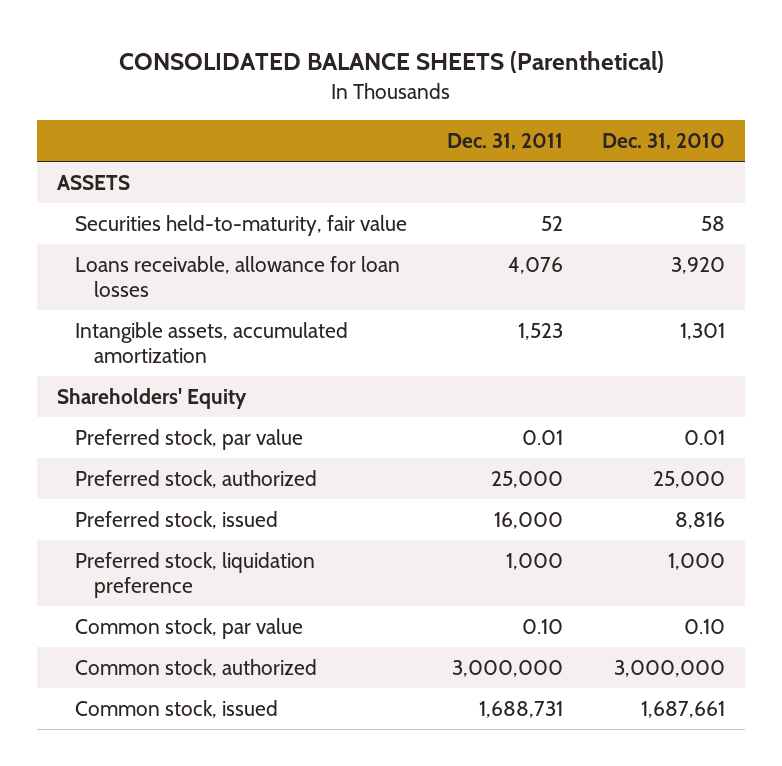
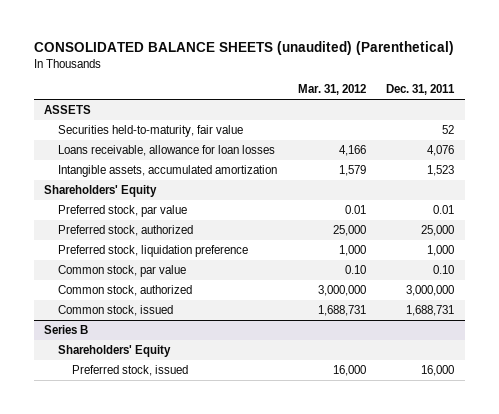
- CONSOLIDATED BALANCE SHEETS (Parenthetical)
+ CONSOLIDATED BALANCE SHEETS (unaudited) (Parenthetical)
- | Dec. 31, 2011 | Dec. 31, 2010
+ | Mar. 31, 2012 | Dec. 31, 2011
- Preferred stock, issued | 16,000 | 8,816
+ Series B
+ Shareholders' Equity
+ Preferred stock, issued | 16,000 | 16,000

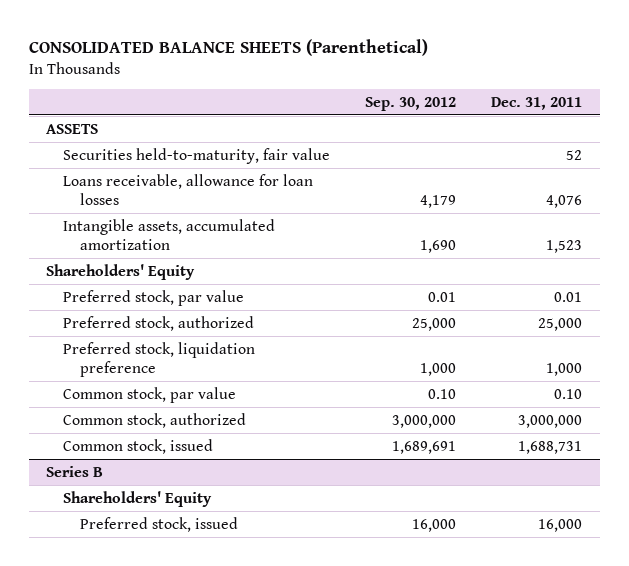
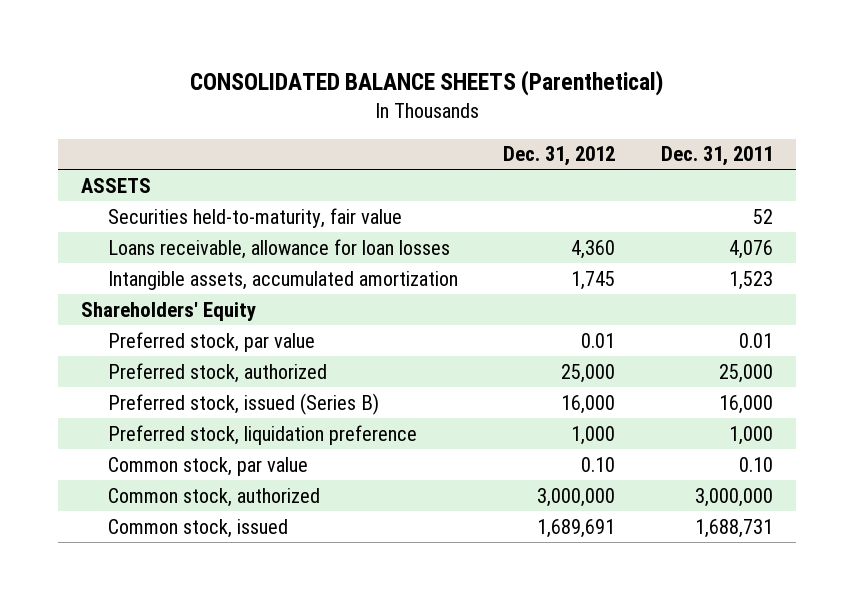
- | Sep. 30, 2012 | Dec. 31, 2011
+ | Dec. 31, 2012 | Dec. 31, 2011
+ Preferred stock, issued (Series B) | 16,000 | 16,000
- Series B
- Shareholders' Equity
- Preferred stock, issued | 16,000 | 16,000

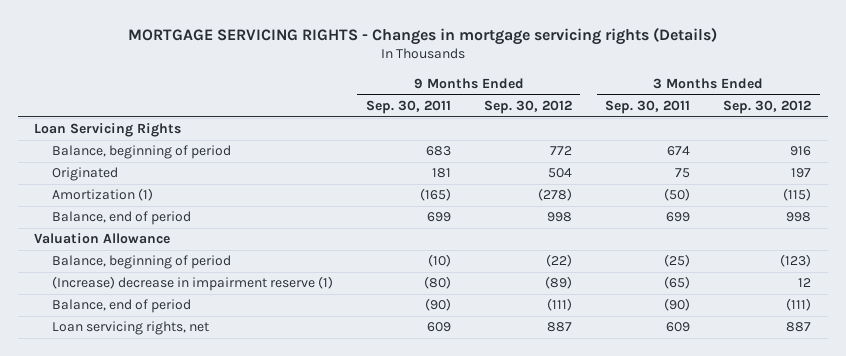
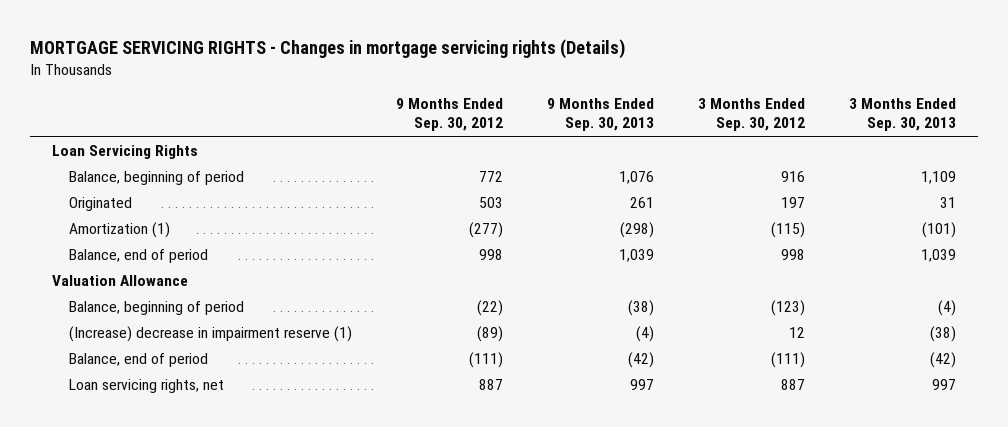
- | 9 Months Ended Sep. 30, 2011 | 9 Months Ended Sep. 30, 2012 | 3 Months Ended Sep. 30, 2011 | 3 Months Ended Sep. 30, 2012
+ | 9 Months Ended Sep. 30, 2012 | 9 Months Ended Sep. 30, 2013 | 3 Months Ended Sep. 30, 2012 | 3 Months Ended Sep. 30, 2013
- Originated | 181 | 504 | 75 | 197
- Amortization (1) | (165) | (278) | (50) | (115)
+ Originated | 503 | 261 | 197 | 31
+ Amortization (1) | (277) | (298) | (115) | (101)

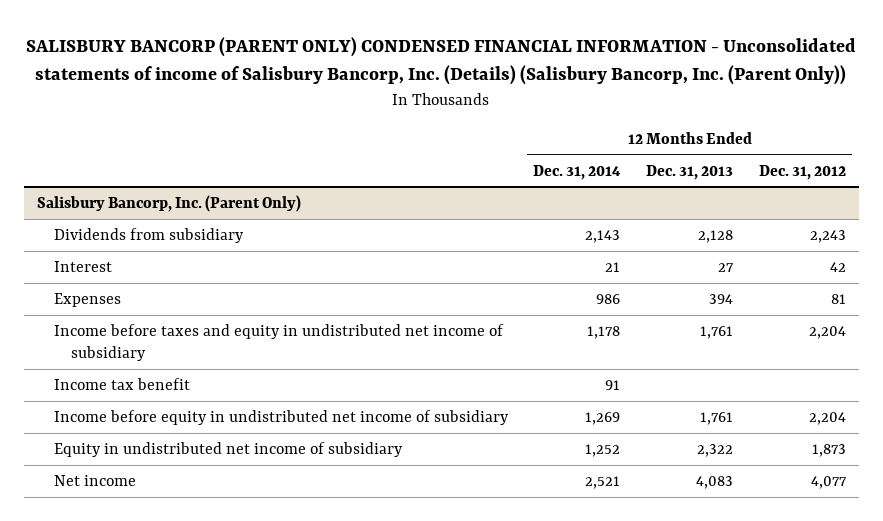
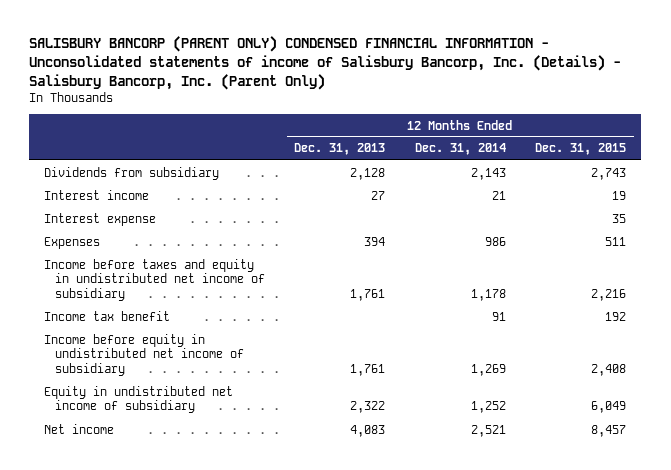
- SALISBURY BANCORP (PARENT ONLY) CONDENSED FINANCIAL INFORMATION - Unconsolidated statements of income of Salisbury Bancorp, Inc. (Details) (Salisbury Bancorp, Inc. (Parent Only))
+ SALISBURY BANCORP (PARENT ONLY) CONDENSED FINANCIAL INFORMATION - Unconsolidated statements of income of Salisbury Bancorp, Inc. (Details) - Salisbury Bancorp, Inc. (Parent Only)
- | 12 Months Ended Dec. 31, 2014 | 12 Months Ended Dec. 31, 2013 | 12 Months Ended Dec. 31, 2012
+ | 12 Months Ended Dec. 31, 2013 | 12 Months Ended Dec. 31, 2014 | 12 Months Ended Dec. 31, 2015
- Salisbury Bancorp, Inc. (Parent Only)
- Interest | 21 | 27 | 42
+ Interest income | 27 | 21 | 19
+ Interest expense | | | 35

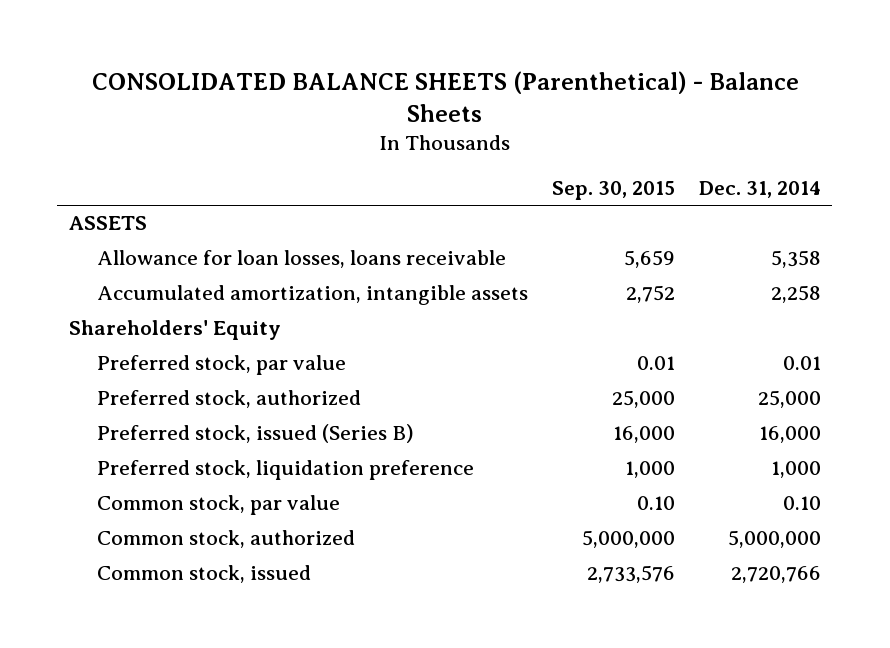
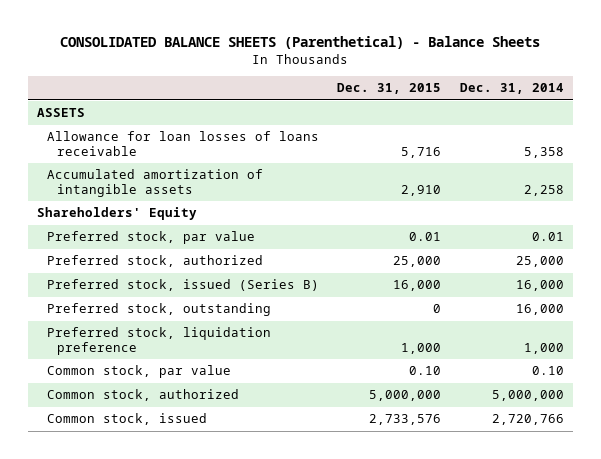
- | Sep. 30, 2015 | Dec. 31, 2014
+ | Dec. 31, 2015 | Dec. 31, 2014
- Allowance for loan losses, loans receivable | 5,659 | 5,358
- Accumulated amortization, intangible assets | 2,752 | 2,258
+ Allowance for loan losses of loans receivable | 5,716 | 5,358
+ Accumulated amortization of intangible assets | 2,910 | 2,258
+ Preferred stock, outstanding | 0 | 16,000

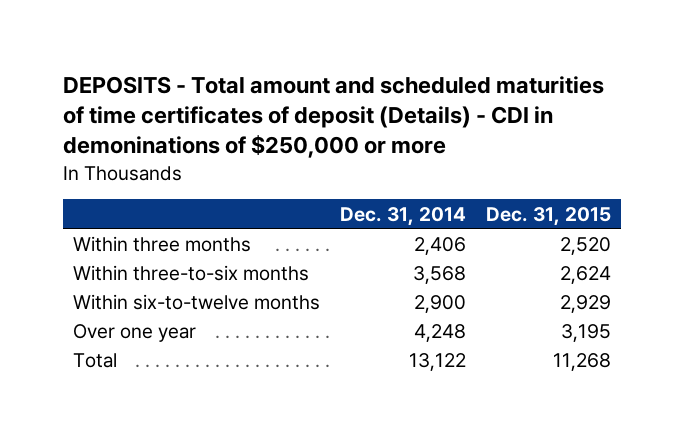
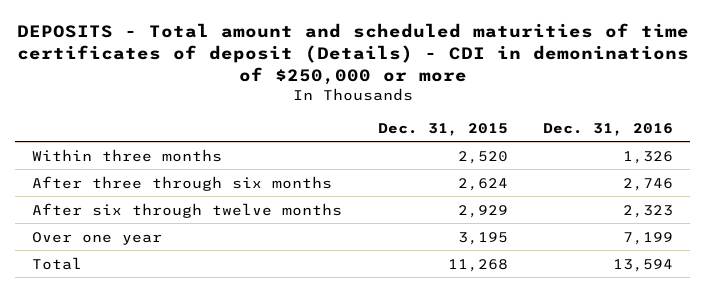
- | Dec. 31, 2014 | Dec. 31, 2015
+ | Dec. 31, 2015 | Dec. 31, 2016
- Within three-to-six months | 3,568 | 2,624
- Within six-to-twelve months | 2,900 | 2,929
+ After three through six months | 2,624 | 2,746
+ After six through twelve months | 2,929 | 2,323

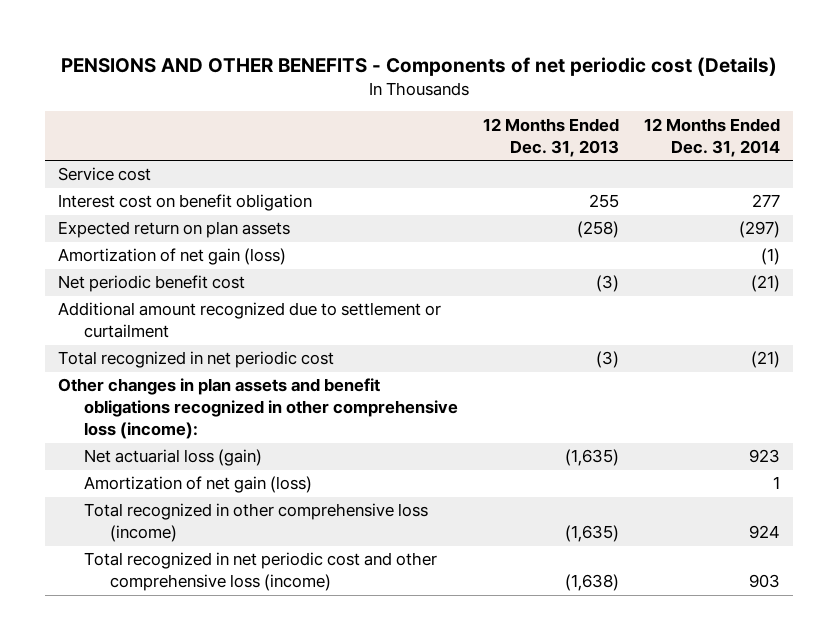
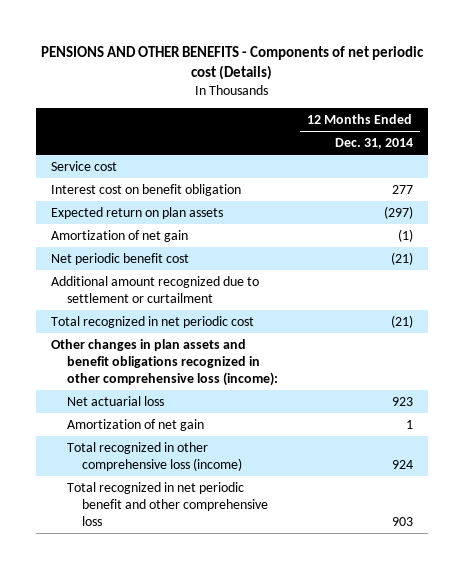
- | 12 Months Ended Dec. 31, 2013 | 12 Months Ended Dec. 31, 2014
+ | 12 Months Ended Dec. 31, 2014
- Amortization of net gain (loss) | | (1)
+ Amortization of net gain | (1)
- Net actuarial loss (gain) | (1,635) | 923
- Amortization of net gain (loss) | | 1
+ Net actuarial loss | 923
+ Amortization of net gain | 1
- Total recognized in net periodic cost and other comprehensive loss (income) | (1,638) | 903
+ Total recognized in net periodic benefit and other comprehensive loss | 903

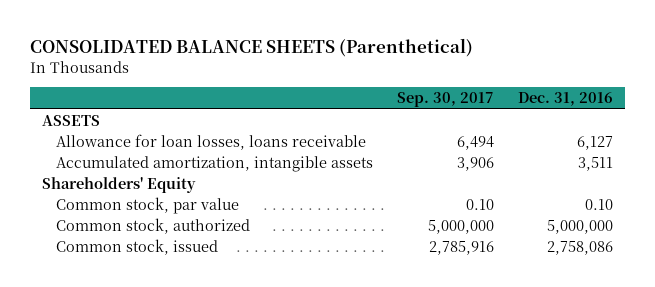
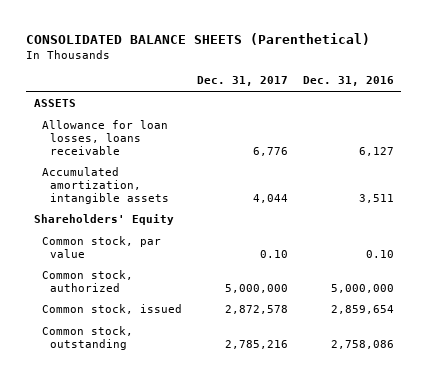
- | Sep. 30, 2017 | Dec. 31, 2016
+ | Dec. 31, 2017 | Dec. 31, 2016
- Common stock, issued | 2,785,916 | 2,758,086
+ Common stock, issued | 2,872,578 | 2,859,654
+ Common stock, outstanding | 2,785,216 | 2,758,086

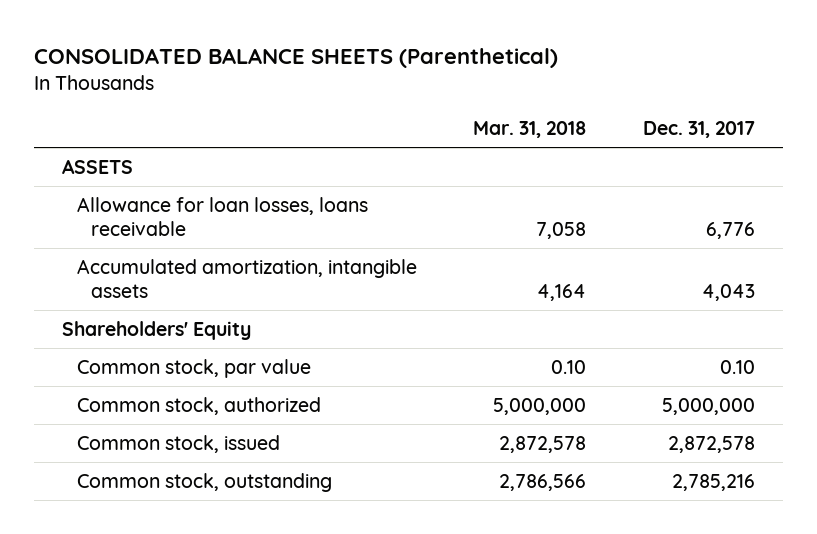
- | Dec. 31, 2017 | Dec. 31, 2016
+ | Mar. 31, 2018 | Dec. 31, 2017
- Accumulated amortization, intangible assets | 4,044 | 3,511
+ Accumulated amortization, intangible assets | 4,164 | 4,043

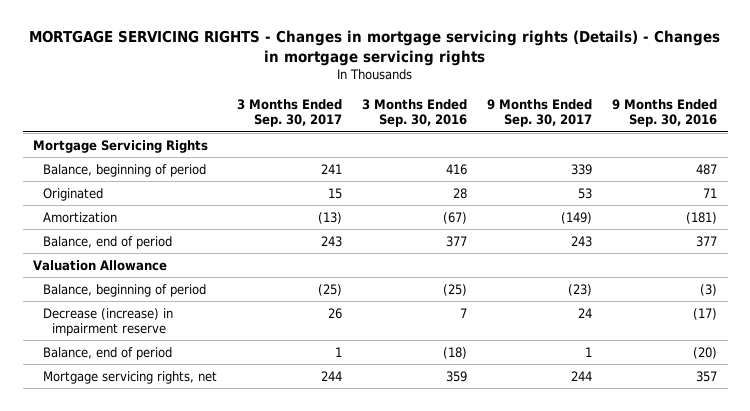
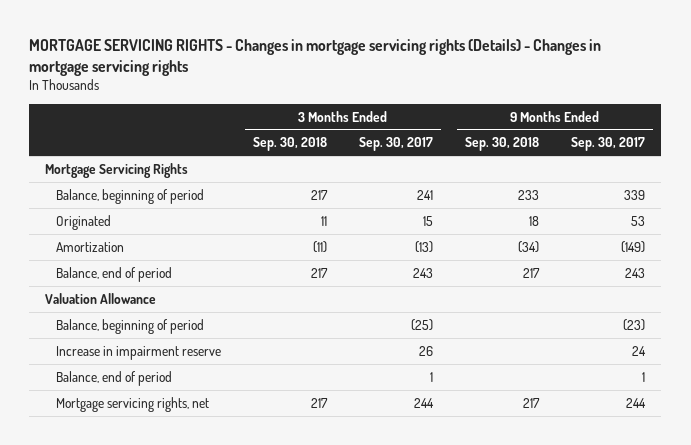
- | 3 Months Ended Sep. 30, 2017 | 3 Months Ended Sep. 30, 2016 | 9 Months Ended Sep. 30, 2017 | 9 Months Ended Sep. 30, 2016
+ | 3 Months Ended Sep. 30, 2018 | 3 Months Ended Sep. 30, 2017 | 9 Months Ended Sep. 30, 2018 | 9 Months Ended Sep. 30, 2017
- Decrease (increase) in impairment reserve | 26 | 7 | 24 | (17)
+ Increase in impairment reserve | | 26 | | 24

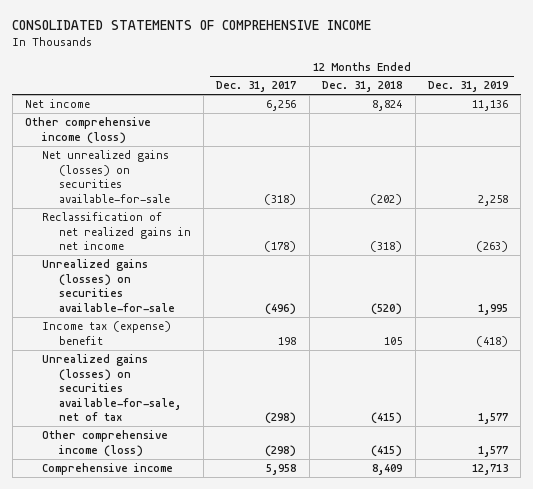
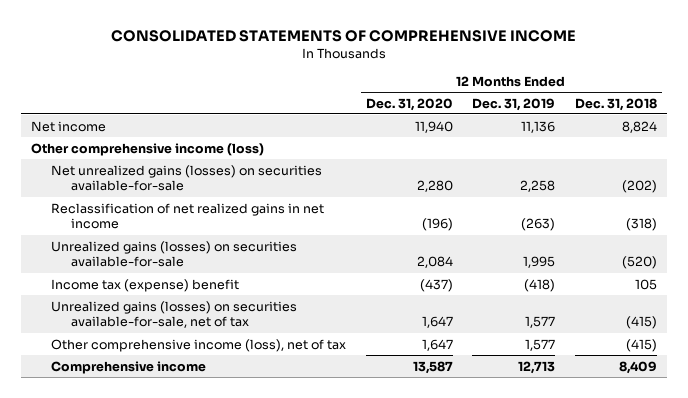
- | 12 Months Ended Dec. 31, 2017 | 12 Months Ended Dec. 31, 2018 | 12 Months Ended Dec. 31, 2019
+ | 12 Months Ended Dec. 31, 2020 | 12 Months Ended Dec. 31, 2019 | 12 Months Ended Dec. 31, 2018
- Other comprehensive income (loss) | (298) | (415) | 1,577
+ Other comprehensive income (loss), net of tax | 1,647 | 1,577 | (415)

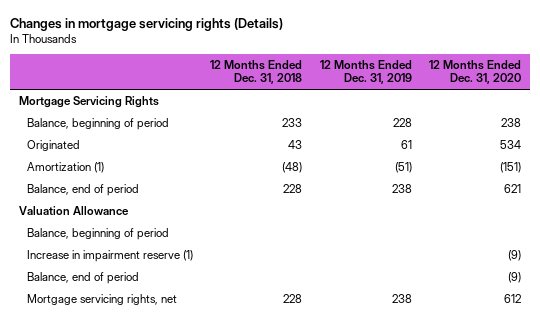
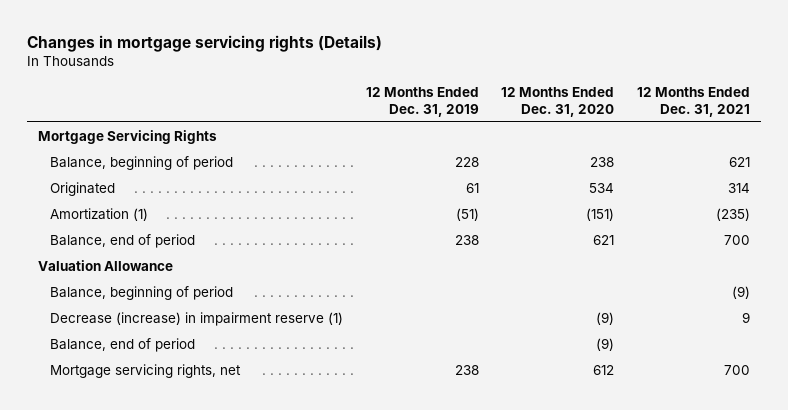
- | 12 Months Ended Dec. 31, 2018 | 12 Months Ended Dec. 31, 2019 | 12 Months Ended Dec. 31, 2020
+ | 12 Months Ended Dec. 31, 2019 | 12 Months Ended Dec. 31, 2020 | 12 Months Ended Dec. 31, 2021
- Increase in impairment reserve (1) | | | (9)
+ Decrease (increase) in impairment reserve (1) | | (9) | 9

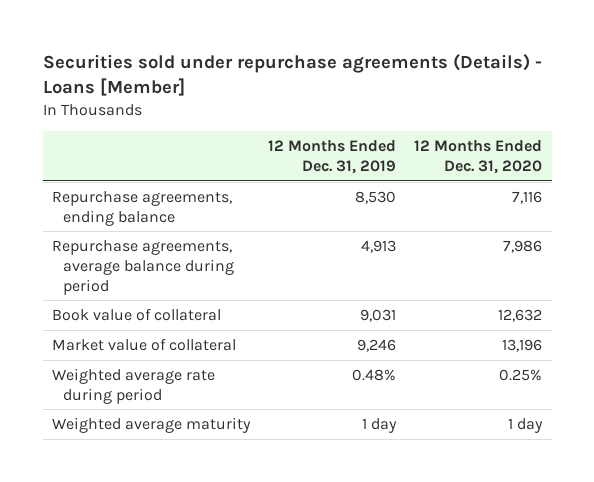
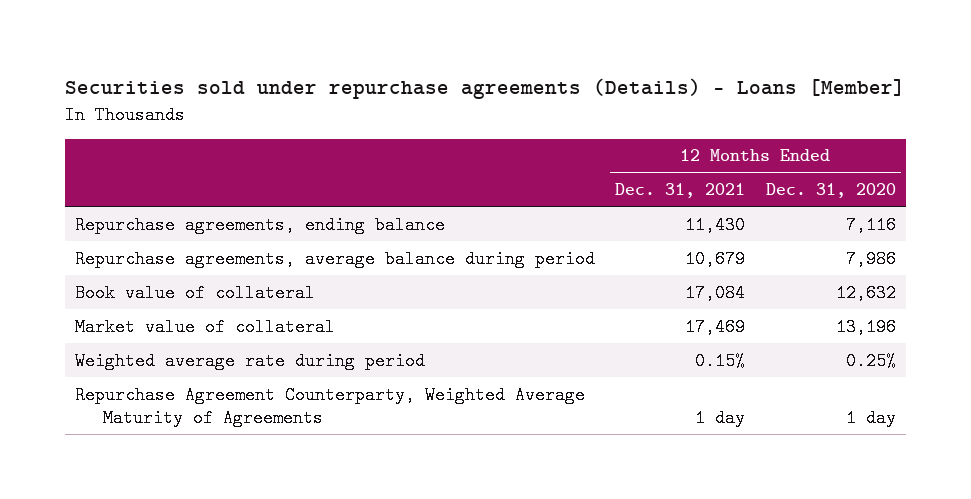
- | 12 Months Ended Dec. 31, 2019 | 12 Months Ended Dec. 31, 2020
+ | 12 Months Ended Dec. 31, 2021 | 12 Months Ended Dec. 31, 2020
- Weighted average maturity | 1 day | 1 day
+ Repurchase Agreement Counterparty, Weighted Average Maturity of Agreements | 1 day | 1 day

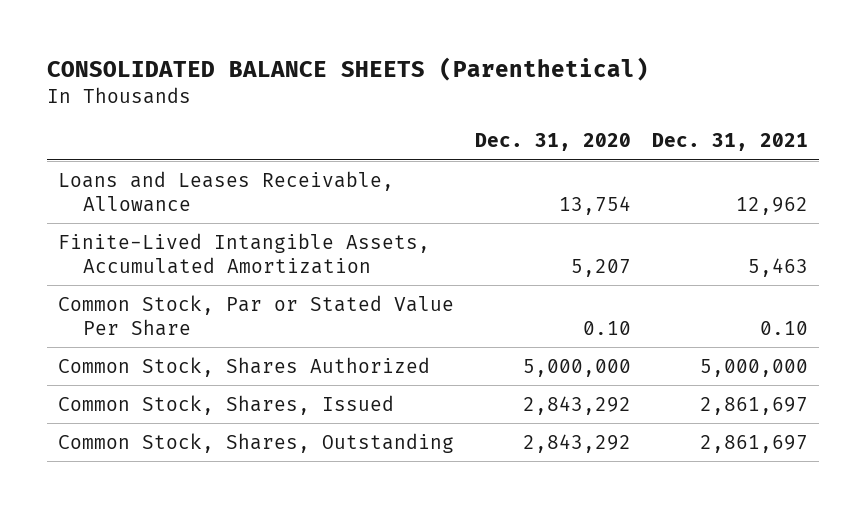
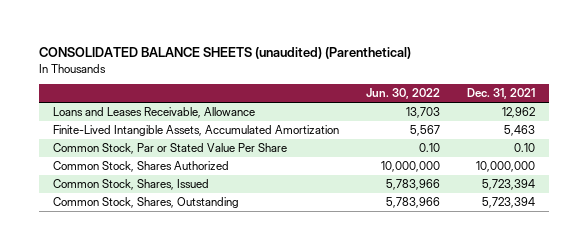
- CONSOLIDATED BALANCE SHEETS (Parenthetical)
+ CONSOLIDATED BALANCE SHEETS (unaudited) (Parenthetical)
- | Dec. 31, 2020 | Dec. 31, 2021
+ | Jun. 30, 2022 | Dec. 31, 2021
- Common Stock, Shares Authorized | 5,000,000 | 5,000,000
- Common Stock, Shares, Issued | 2,843,292 | 2,861,697
- Common Stock, Shares, Outstanding | 2,843,292 | 2,861,697
+ Common Stock, Shares Authorized | 10,000,000 | 10,000,000
+ Common Stock, Shares, Issued | 5,783,966 | 5,723,394
+ Common Stock, Shares, Outstanding | 5,783,966 | 5,723,394

